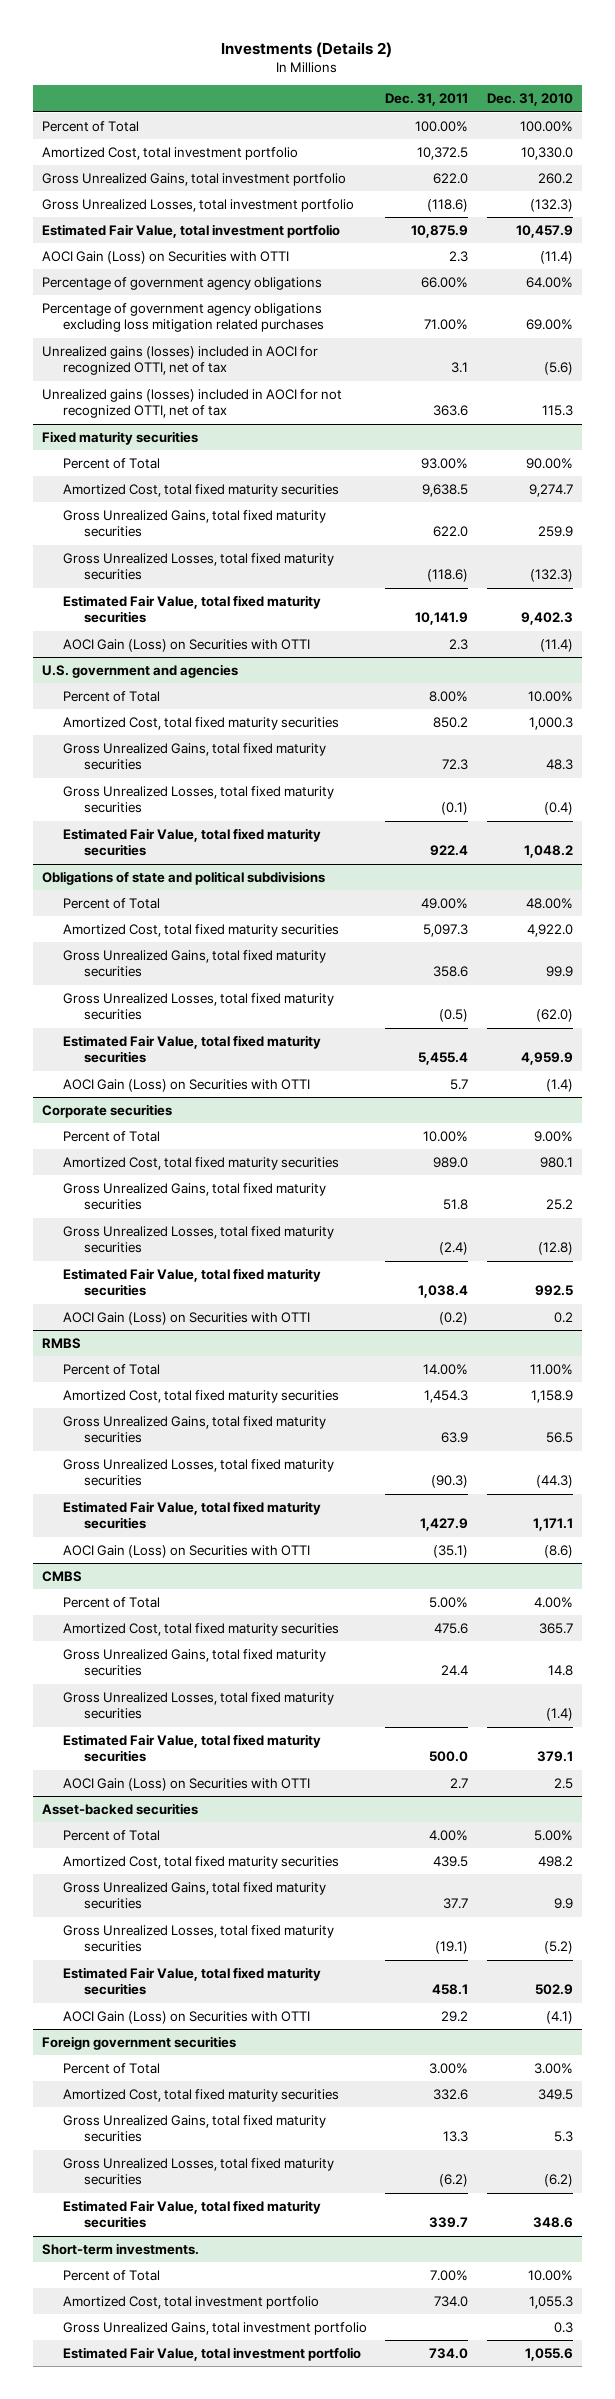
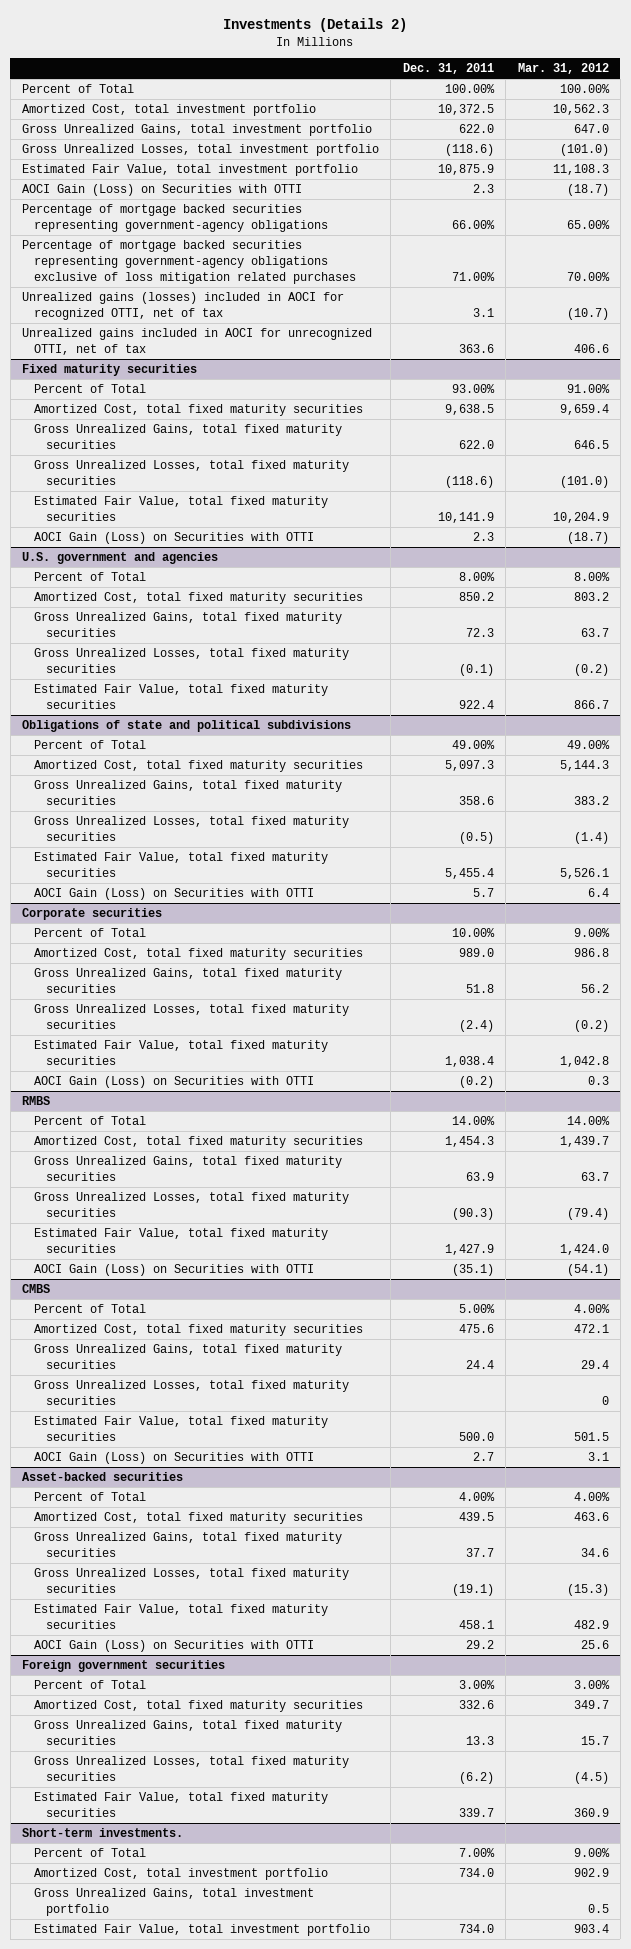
- | Dec. 31, 2011 | Dec. 31, 2010
+ | Dec. 31, 2011 | Mar. 31, 2012
- Percentage of government agency obligations | 66.00% | 64.00%
- Percentage of government agency obligations excluding loss mitigation related purchases | 71.00% | 69.00%
+ Percentage of mortgage backed securities representing government-agency obligations | 66.00% | 65.00%
+ Percentage of mortgage backed securities representing government-agency obligations exclusive of loss mitigation related purchases | 71.00% | 70.00%
- Unrealized gains (losses) included in AOCI for not recognized OTTI, net of tax | 363.6 | 115.3
+ Unrealized gains included in AOCI for unrecognized OTTI, net of tax | 363.6 | 406.6

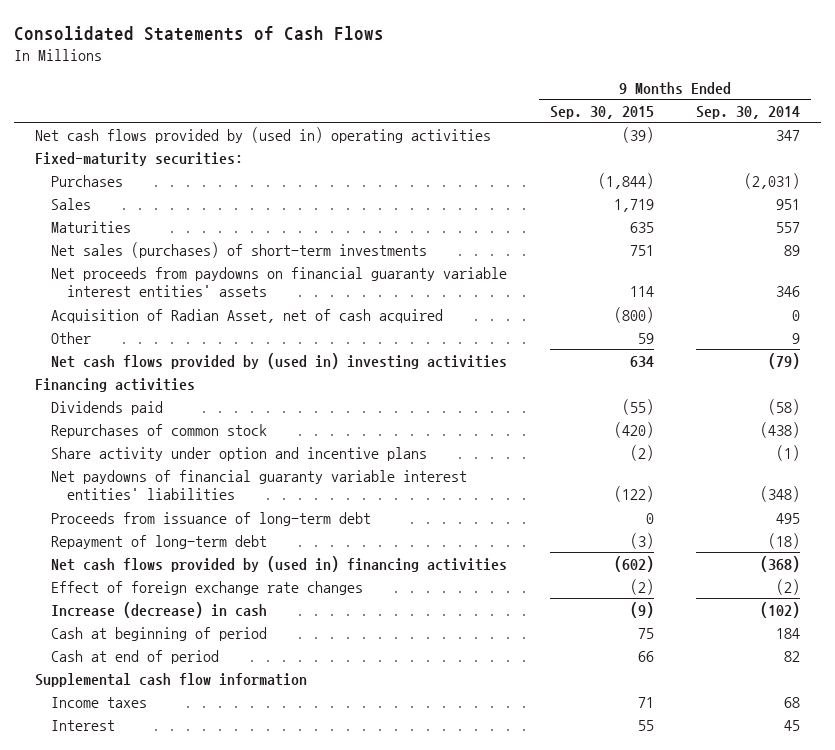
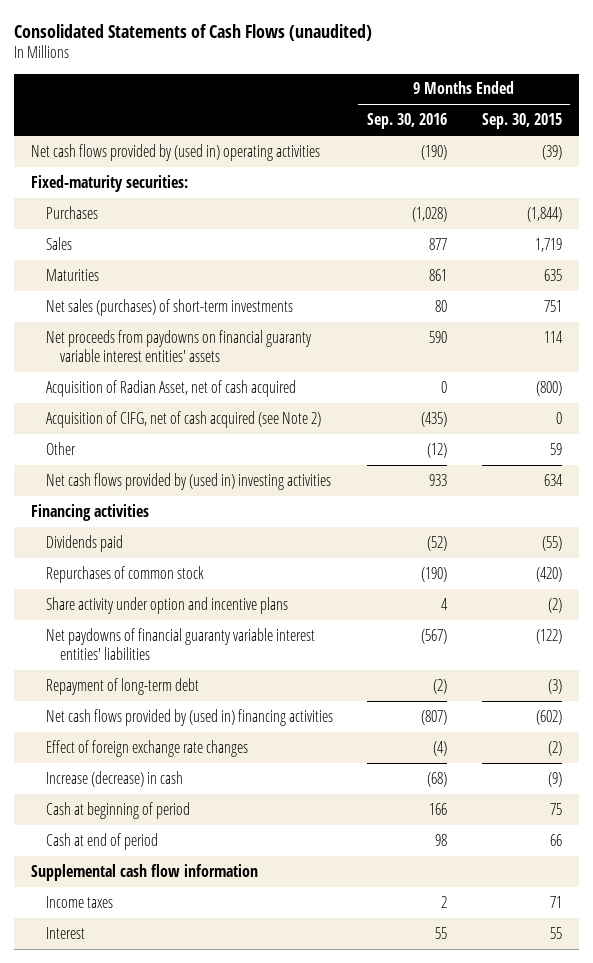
- Consolidated Statements of Cash Flows
+ Consolidated Statements of Cash Flows (unaudited)
- | 9 Months Ended Sep. 30, 2015 | 9 Months Ended Sep. 30, 2014
+ | 9 Months Ended Sep. 30, 2016 | 9 Months Ended Sep. 30, 2015
+ Acquisition of CIFG, net of cash acquired (see Note 2) | (435) | 0
- Proceeds from issuance of long-term debt | 0 | 495

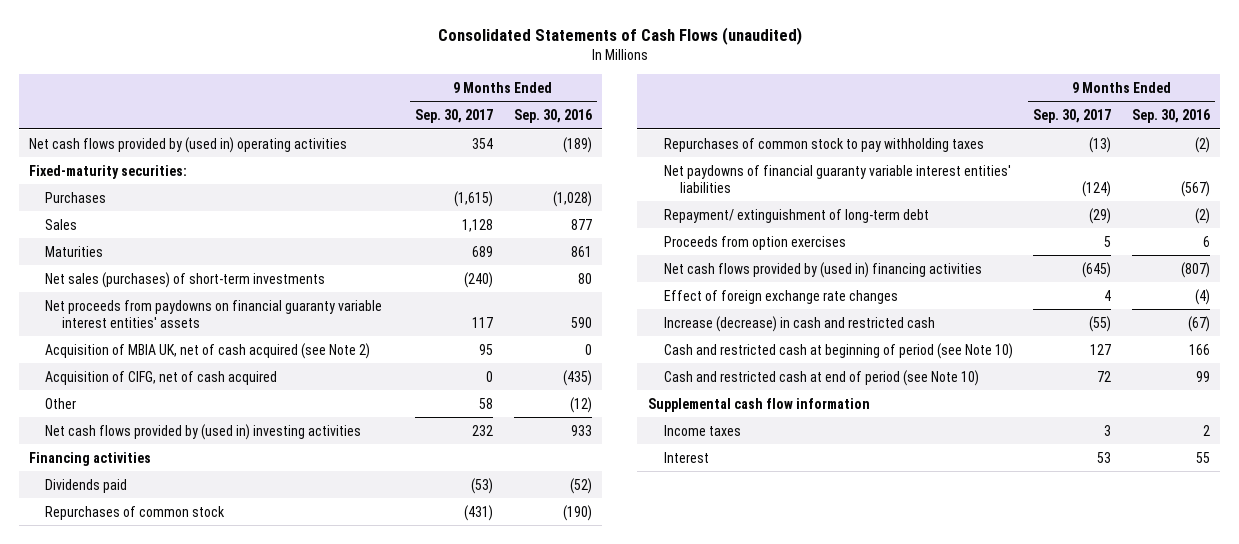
- | 9 Months Ended Sep. 30, 2016 | 9 Months Ended Sep. 30, 2015
+ | 9 Months Ended Sep. 30, 2017 | 9 Months Ended Sep. 30, 2016
- Net cash flows provided by (used in) operating activities | (190) | (39)
+ Net cash flows provided by (used in) operating activities | 354 | (189)
- Acquisition of Radian Asset, net of cash acquired | 0 | (800)
- Acquisition of CIFG, net of cash acquired (see Note 2) | (435) | 0
+ Acquisition of MBIA UK, net of cash acquired (see Note 2) | 95 | 0
+ Acquisition of CIFG, net of cash acquired | 0 | (435)
- Share activity under option and incentive plans | 4 | (2)
+ Repurchases of common stock to pay withholding taxes | (13) | (2)
- Repayment of long-term debt | (2) | (3)
+ Repayment/ extinguishment of long-term debt | (29) | (2)
+ Proceeds from option exercises | 5 | 6
- Increase (decrease) in cash | (68) | (9)
- Cash at beginning of period | 166 | 75
- Cash at end of period | 98 | 66
+ Increase (decrease) in cash and restricted cash | (55) | (67)
+ Cash and restricted cash at beginning of period (see Note 10) | 127 | 166
+ Cash and restricted cash at end of period (see Note 10) | 72 | 99

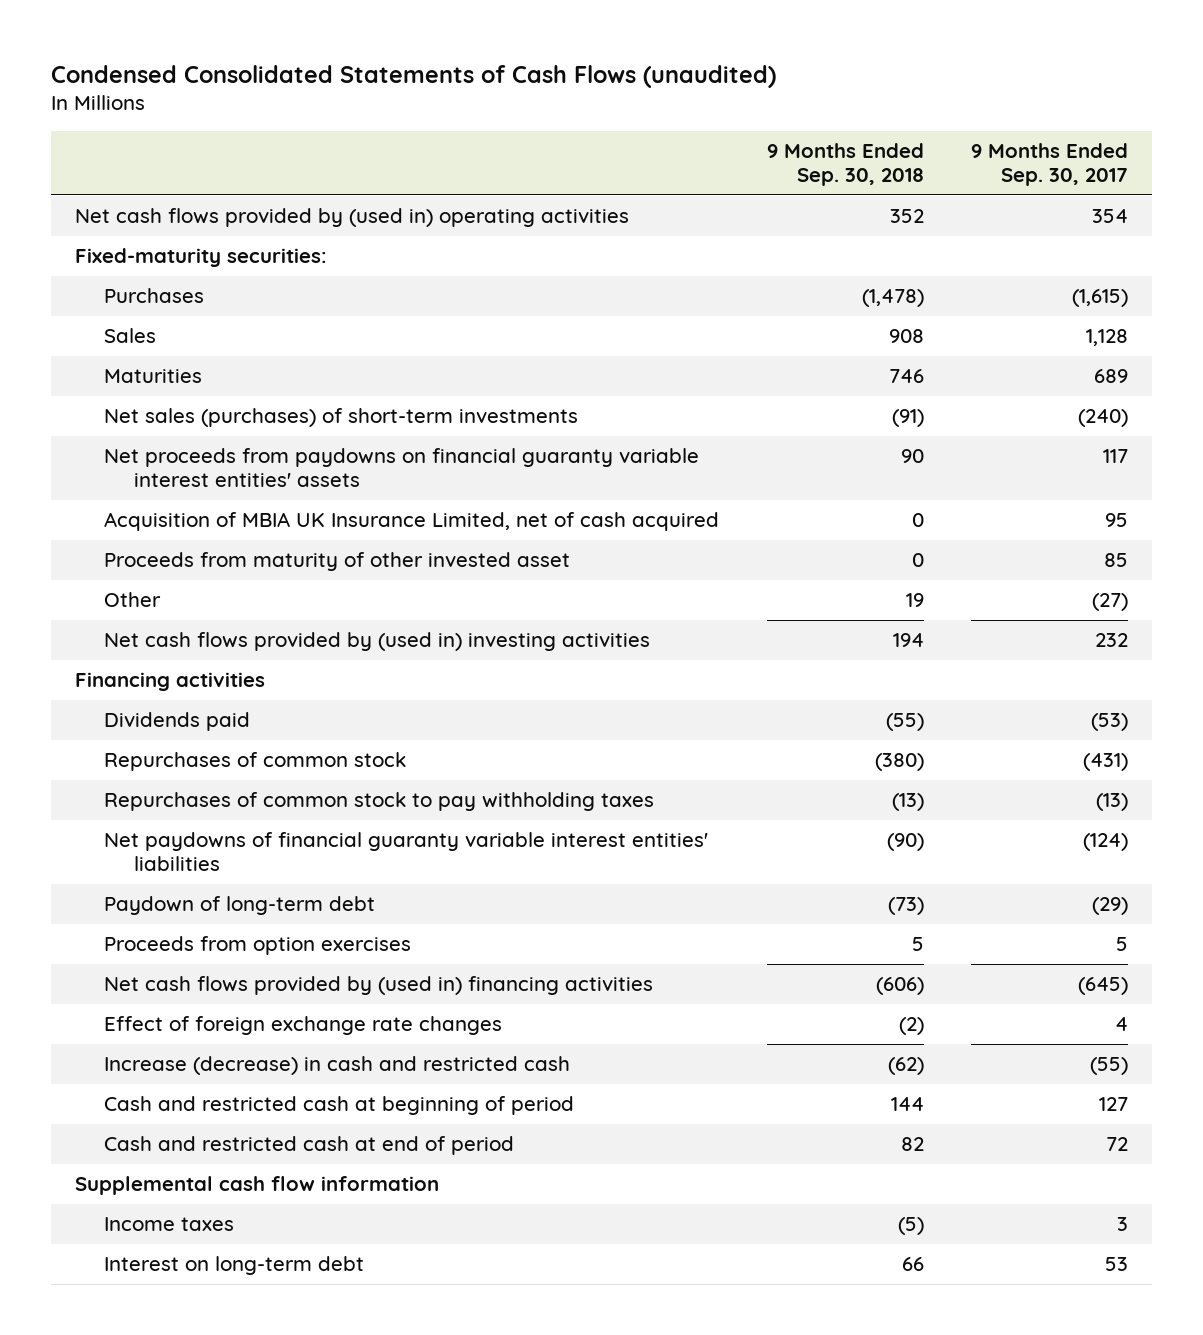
- Consolidated Statements of Cash Flows (unaudited)
+ Condensed Consolidated Statements of Cash Flows (unaudited)
- | 9 Months Ended Sep. 30, 2017 | 9 Months Ended Sep. 30, 2016
+ | 9 Months Ended Sep. 30, 2018 | 9 Months Ended Sep. 30, 2017
- Acquisition of MBIA UK, net of cash acquired (see Note 2) | 95 | 0
- Acquisition of CIFG, net of cash acquired | 0 | (435)
- Other | 58 | (12)
+ Acquisition of MBIA UK Insurance Limited, net of cash acquired | 0 | 95
+ Proceeds from maturity of other invested asset | 0 | 85
+ Other | 19 | (27)
- Repayment/ extinguishment of long-term debt | (29) | (2)
+ Paydown of long-term debt | (73) | (29)
- Cash and restricted cash at beginning of period (see Note 10) | 127 | 166
- Cash and restricted cash at end of period (see Note 10) | 72 | 99
+ Cash and restricted cash at beginning of period | 144 | 127
+ Cash and restricted cash at end of period | 82 | 72
- Interest | 53 | 55
+ Interest on long-term debt | 66 | 53

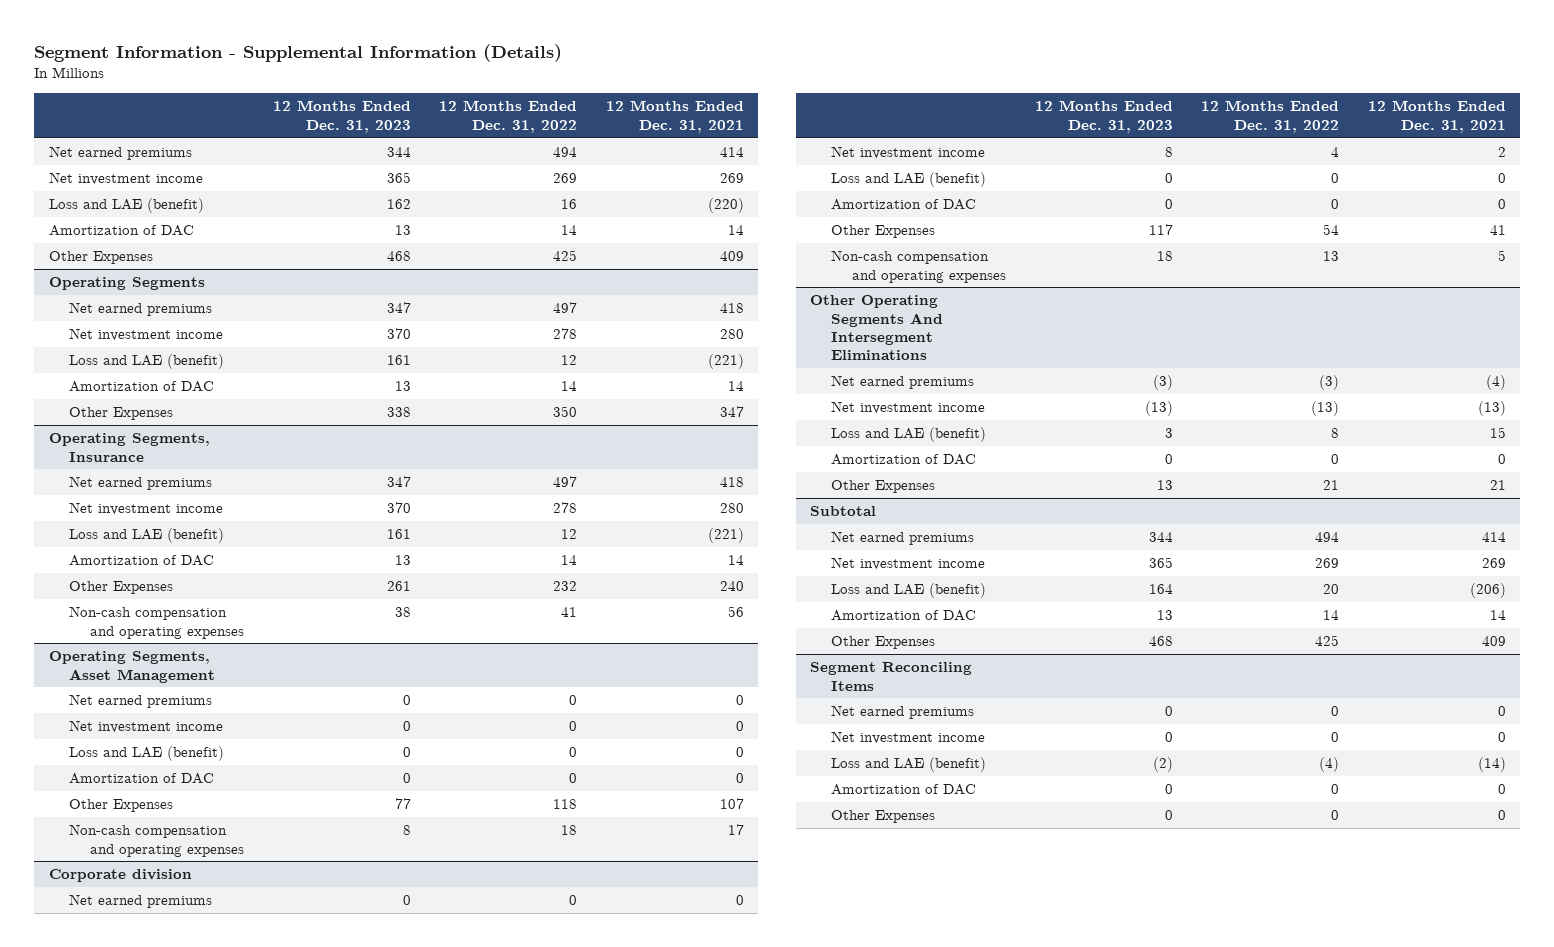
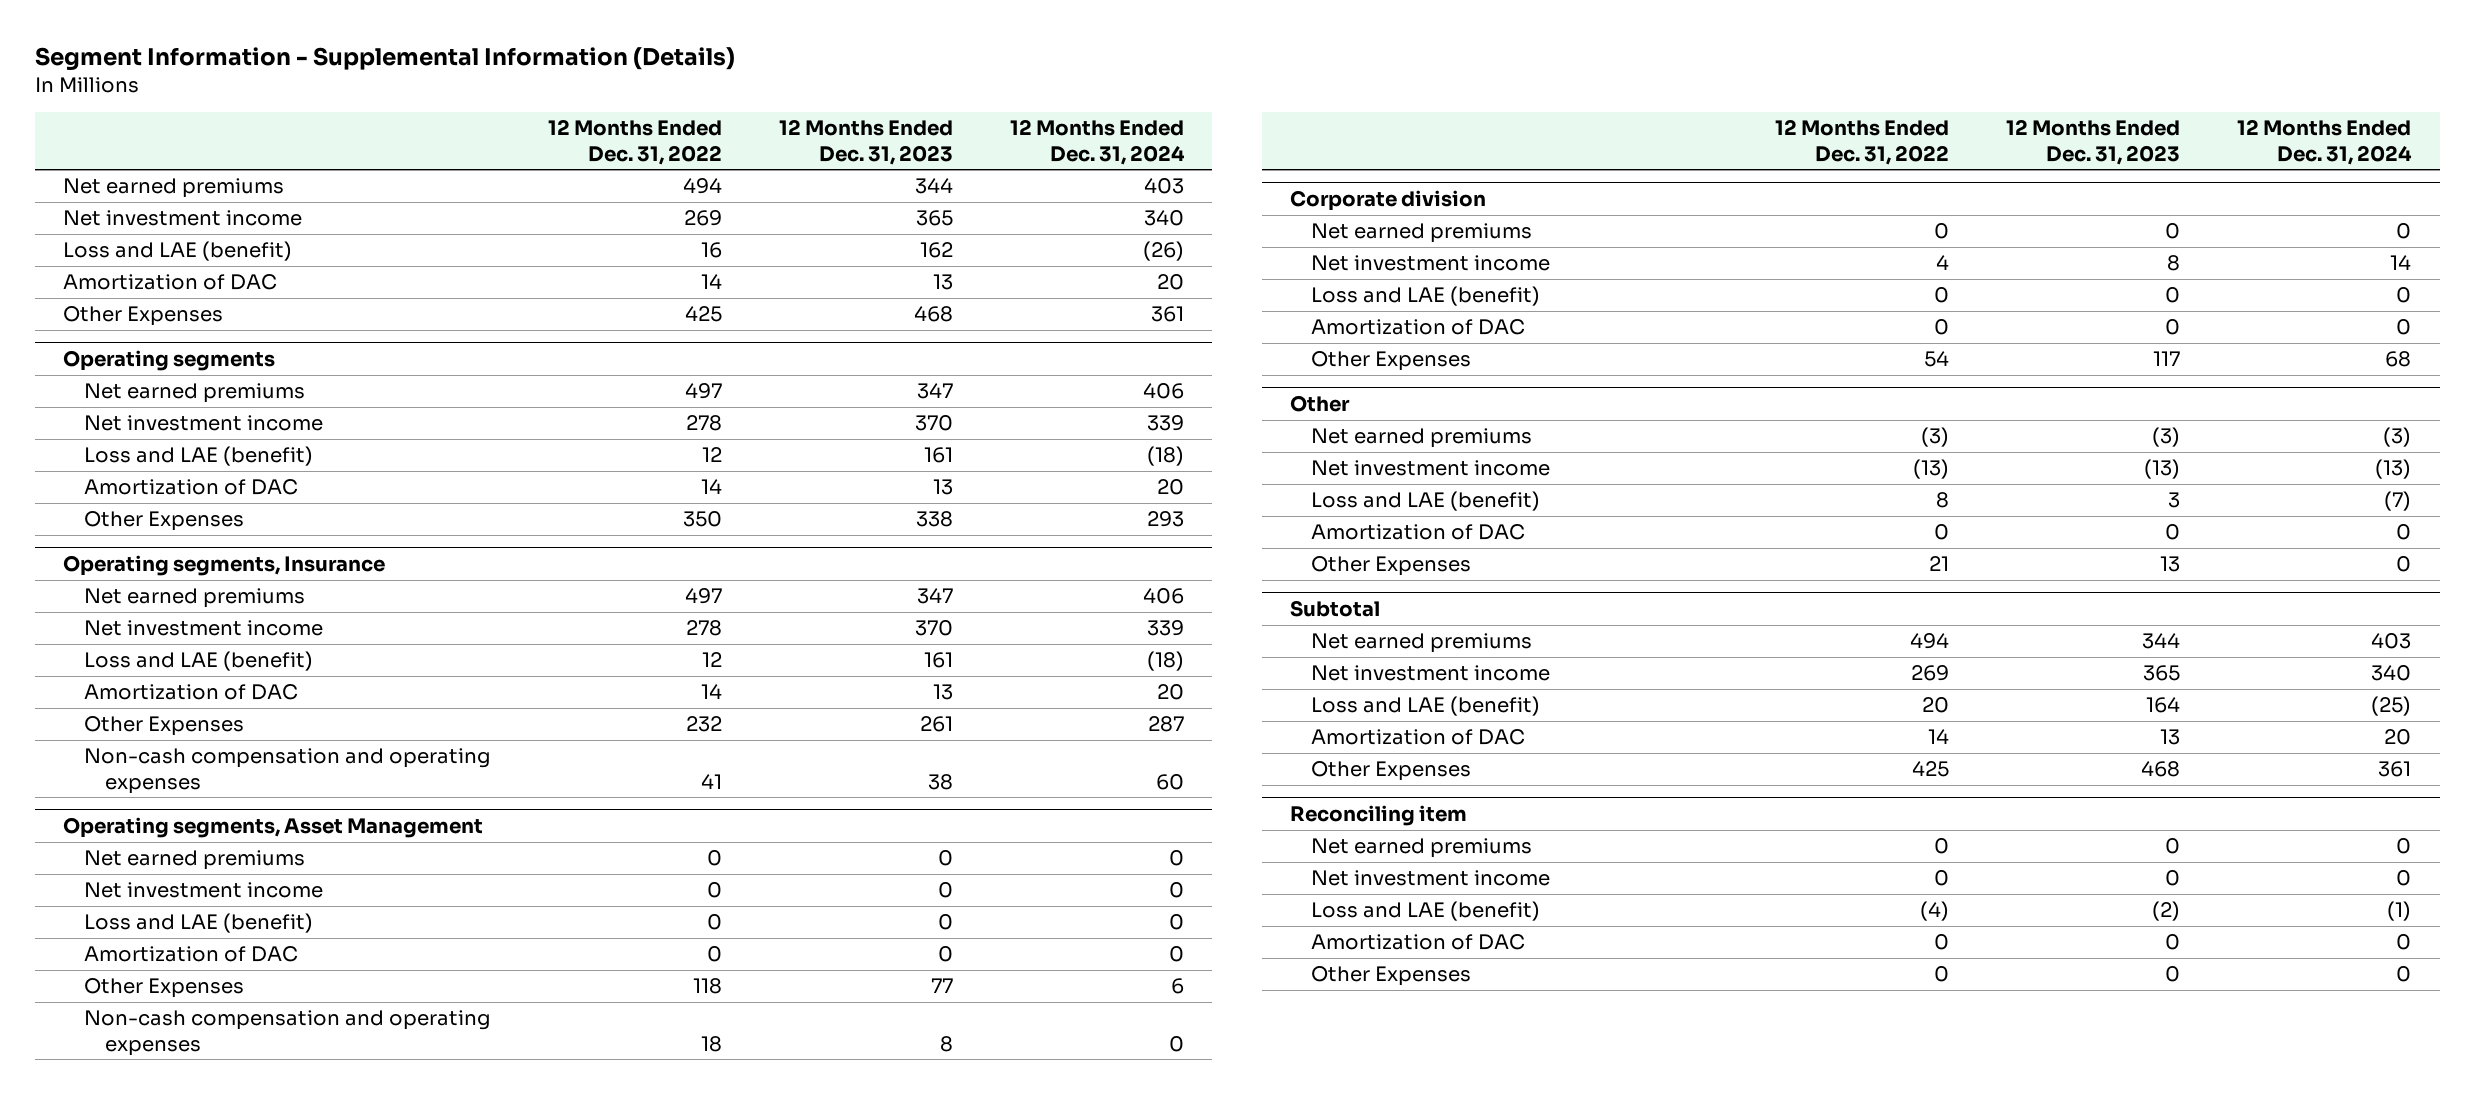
- | 12 Months Ended Dec. 31, 2023 | 12 Months Ended Dec. 31, 2022 | 12 Months Ended Dec. 31, 2021
+ | 12 Months Ended Dec. 31, 2022 | 12 Months Ended Dec. 31, 2023 | 12 Months Ended Dec. 31, 2024
- Operating Segments
+ Operating segments
- Operating Segments, Insurance
+ Operating segments, Insurance
- Operating Segments, Asset Management
+ Operating segments, Asset Management
@ Corporate division
- Non-cash compensation and operating expenses | 18 | 13 | 5
- Other Operating Segments And Intersegment Eliminations
+ Other
- Segment Reconciling Items
+ Reconciling item

